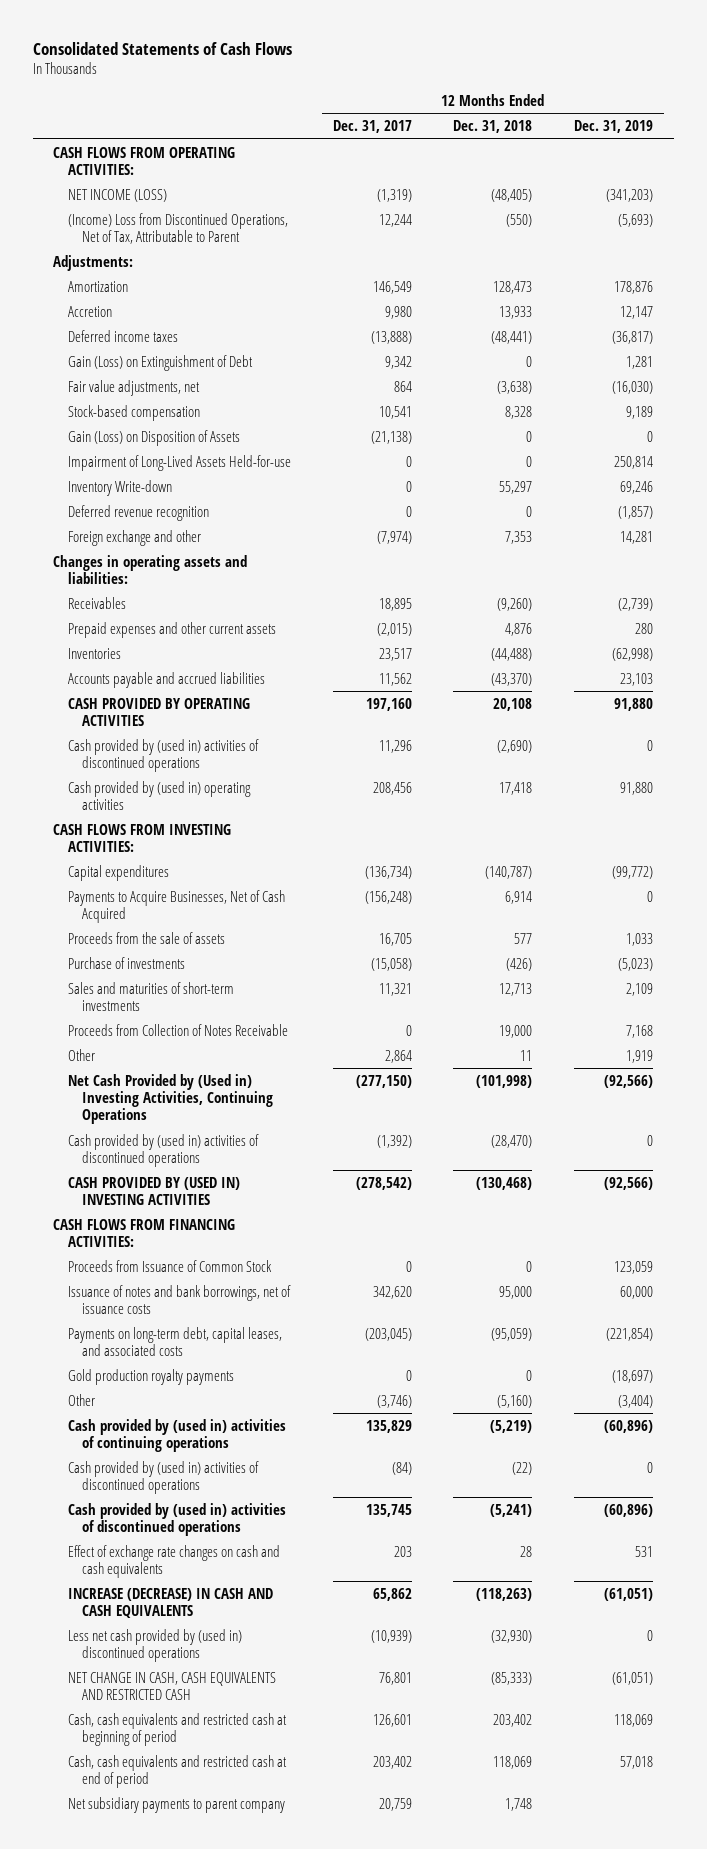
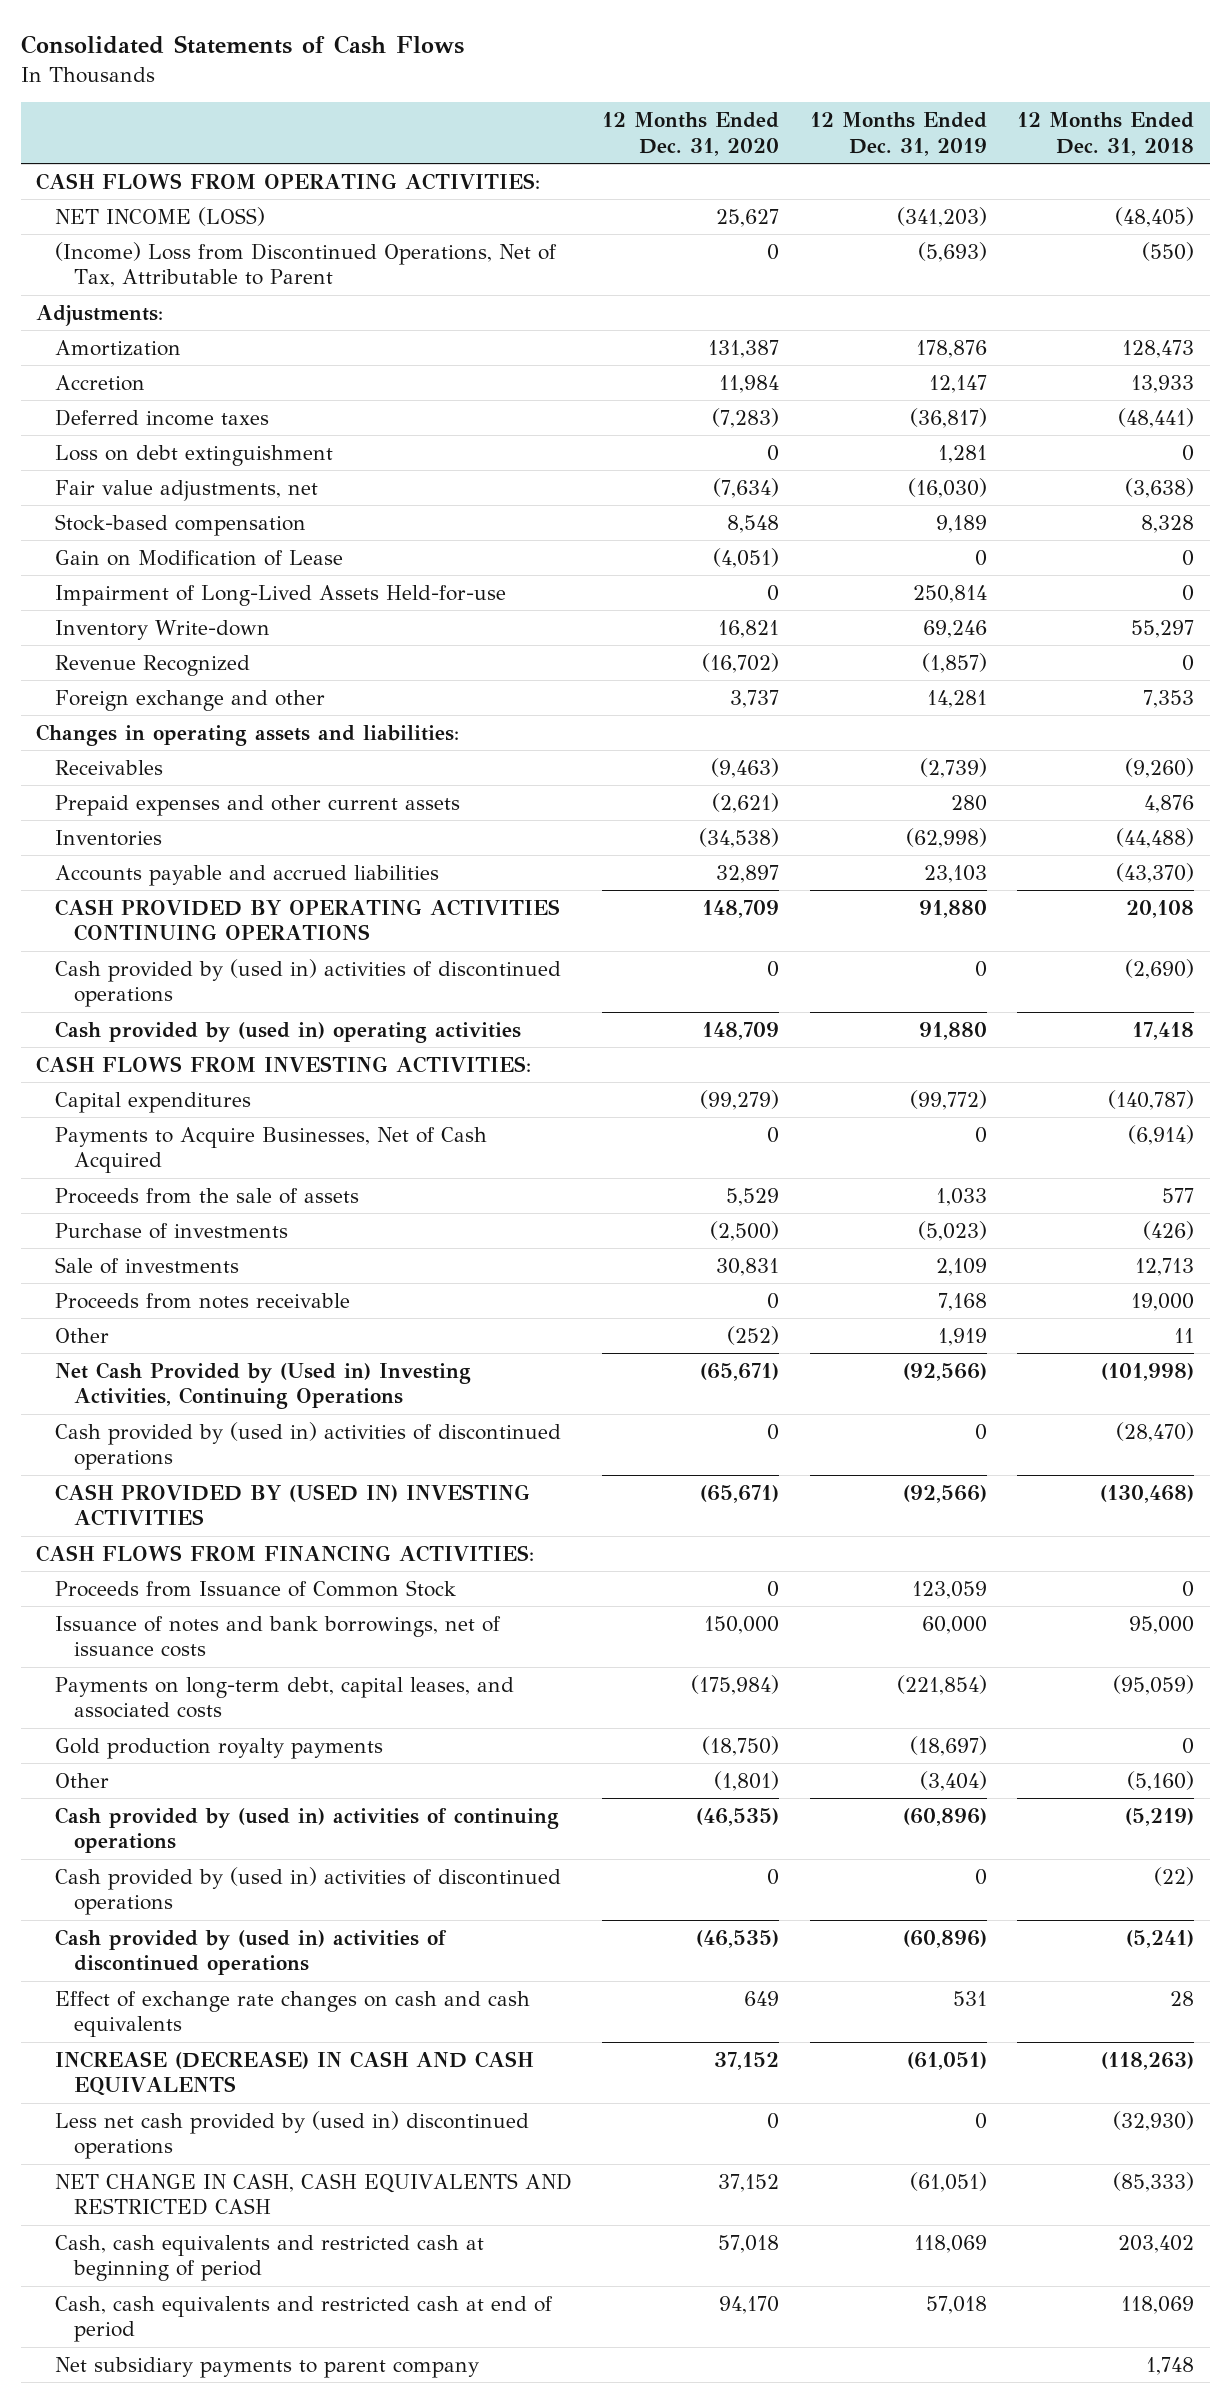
- | 12 Months Ended Dec. 31, 2017 | 12 Months Ended Dec. 31, 2018 | 12 Months Ended Dec. 31, 2019
+ | 12 Months Ended Dec. 31, 2020 | 12 Months Ended Dec. 31, 2019 | 12 Months Ended Dec. 31, 2018
- Gain (Loss) on Extinguishment of Debt | 9,342 | 0 | 1,281
+ Loss on debt extinguishment | 0 | 1,281 | 0
- Gain (Loss) on Disposition of Assets | (21,138) | 0 | 0
+ Gain on Modification of Lease | (4,051) | 0 | 0
- Deferred revenue recognition | 0 | 0 | (1,857)
+ Revenue Recognized | (16,702) | (1,857) | 0
- CASH PROVIDED BY OPERATING ACTIVITIES | 197,160 | 20,108 | 91,880
+ CASH PROVIDED BY OPERATING ACTIVITIES CONTINUING OPERATIONS | 148,709 | 91,880 | 20,108
- Payments to Acquire Businesses, Net of Cash Acquired | (156,248) | 6,914 | 0
+ Payments to Acquire Businesses, Net of Cash Acquired | 0 | 0 | (6,914)
- Sales and maturities of short-term investments | 11,321 | 12,713 | 2,109
- Proceeds from Collection of Notes Receivable | 0 | 19,000 | 7,168
+ Sale of investments | 30,831 | 2,109 | 12,713
+ Proceeds from notes receivable | 0 | 7,168 | 19,000

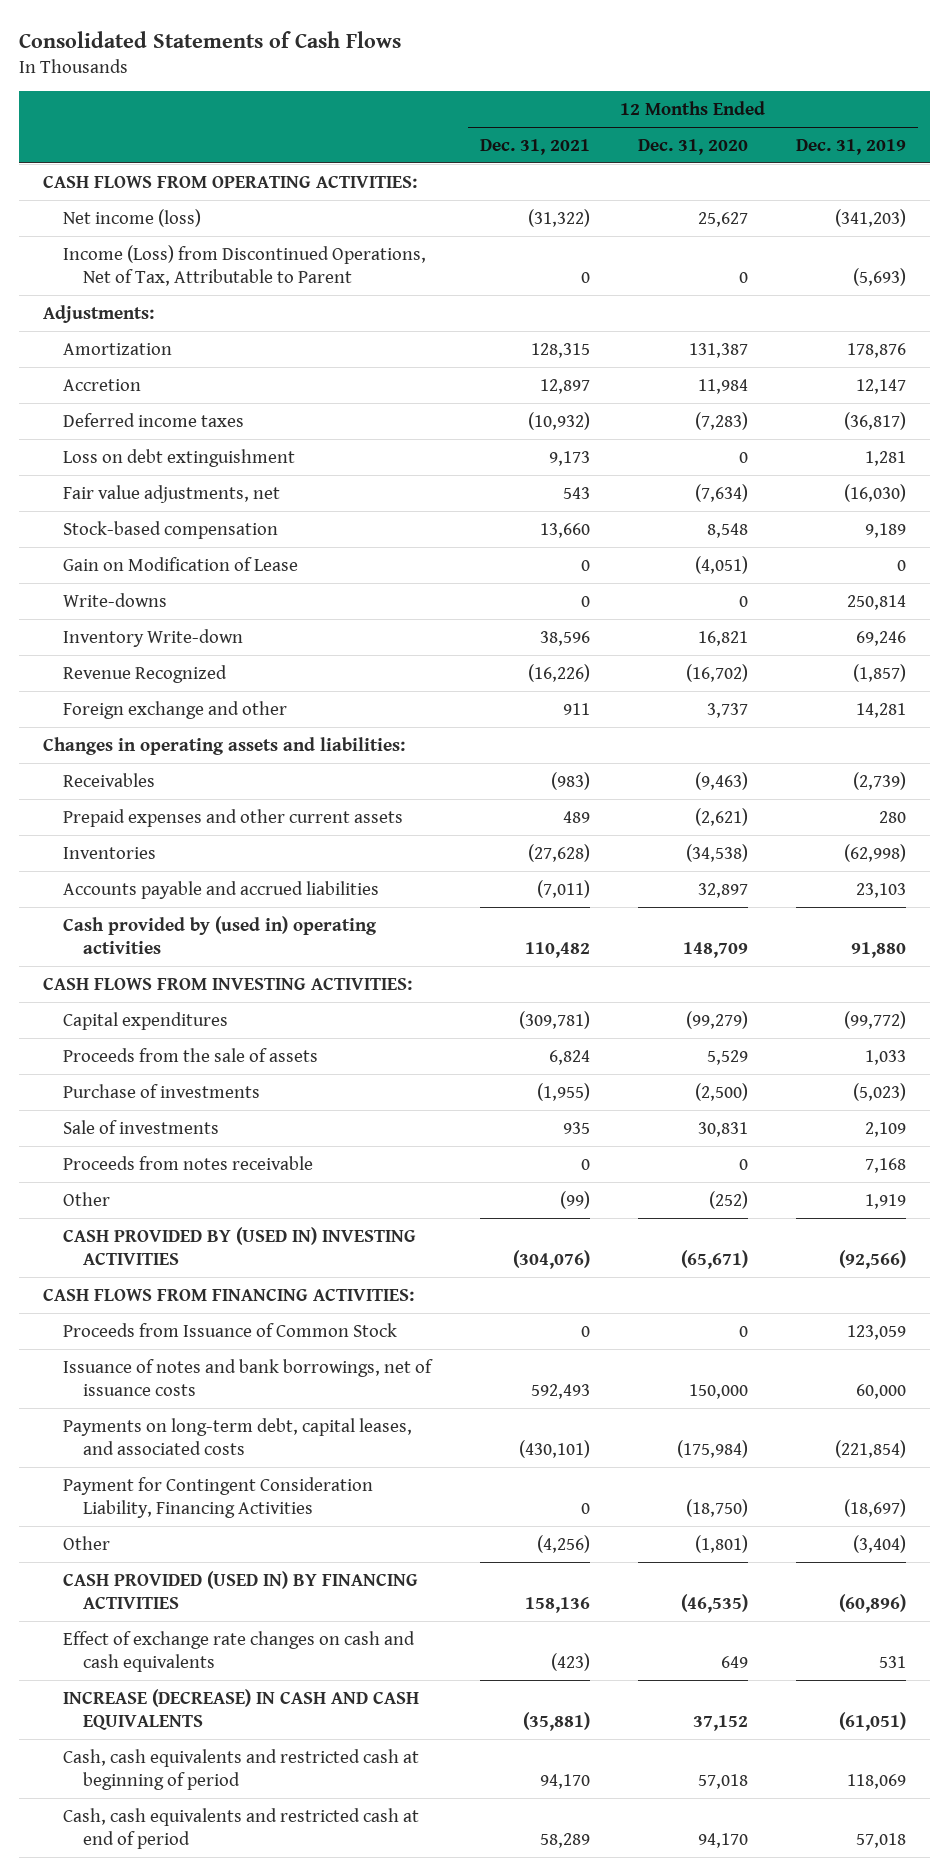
- | 12 Months Ended Dec. 31, 2020 | 12 Months Ended Dec. 31, 2019 | 12 Months Ended Dec. 31, 2018
+ | 12 Months Ended Dec. 31, 2021 | 12 Months Ended Dec. 31, 2020 | 12 Months Ended Dec. 31, 2019
- NET INCOME (LOSS) | 25,627 | (341,203) | (48,405)
- (Income) Loss from Discontinued Operations, Net of Tax, Attributable to Parent | 0 | (5,693) | (550)
+ Net income (loss) | (31,322) | 25,627 | (341,203)
+ Income (Loss) from Discontinued Operations, Net of Tax, Attributable to Parent | 0 | 0 | (5,693)
- Impairment of Long-Lived Assets Held-for-use | 0 | 250,814 | 0
+ Write-downs | 0 | 0 | 250,814
- CASH PROVIDED BY OPERATING ACTIVITIES CONTINUING OPERATIONS | 148,709 | 91,880 | 20,108
- Cash provided by (used in) activities of discontinued operations | 0 | 0 | (2,690)
- Payments to Acquire Businesses, Net of Cash Acquired | 0 | 0 | (6,914)
- Net Cash Provided by (Used in) Investing Activities, Continuing Operations | (65,671) | (92,566) | (101,998)
- Cash provided by (used in) activities of discontinued operations | 0 | 0 | (28,470)
- Gold production royalty payments | (18,750) | (18,697) | 0
+ Payment for Contingent Consideration Liability, Financing Activities | 0 | (18,750) | (18,697)
- Cash provided by (used in) activities of continuing operations | (46,535) | (60,896) | (5,219)
- Cash provided by (used in) activities of discontinued operations | 0 | 0 | (22)
- Cash provided by (used in) activities of discontinued operations | (46,535) | (60,896) | (5,241)
+ CASH PROVIDED (USED IN) BY FINANCING ACTIVITIES | 158,136 | (46,535) | (60,896)
- Less net cash provided by (used in) discontinued operations | 0 | 0 | (32,930)
- NET CHANGE IN CASH, CASH EQUIVALENTS AND RESTRICTED CASH | 37,152 | (61,051) | (85,333)
- Net subsidiary payments to parent company | | | 1,748

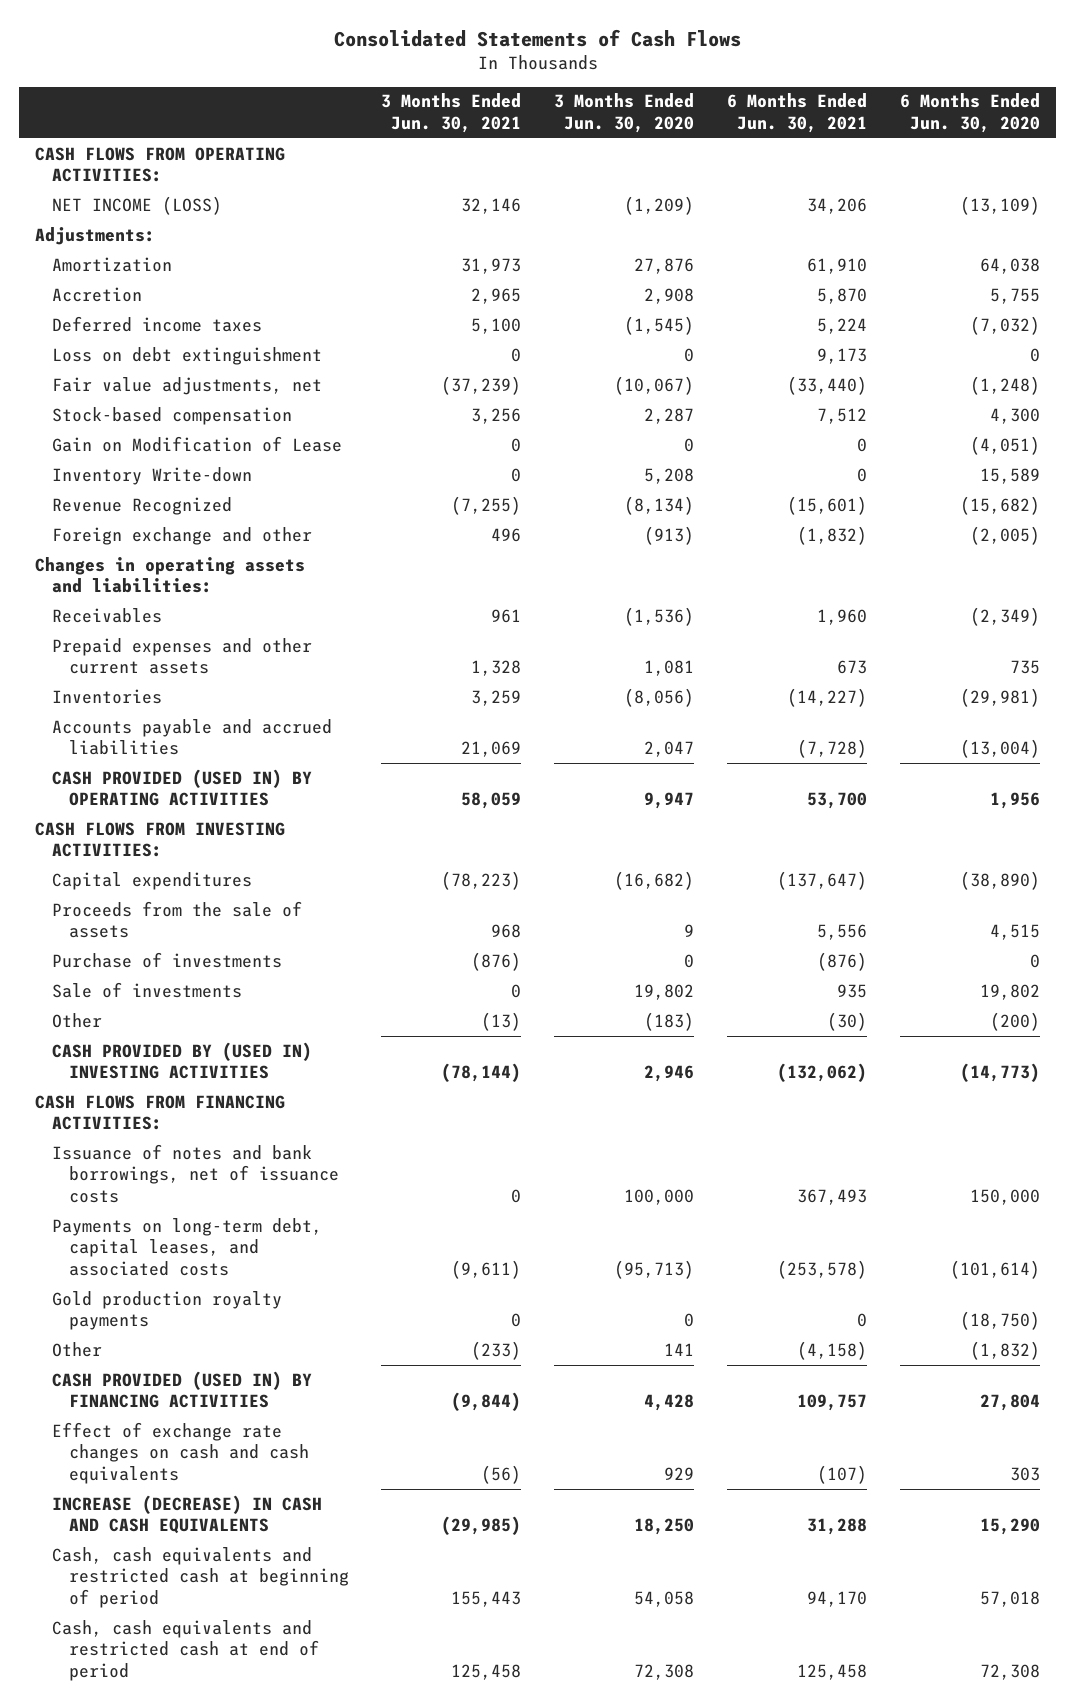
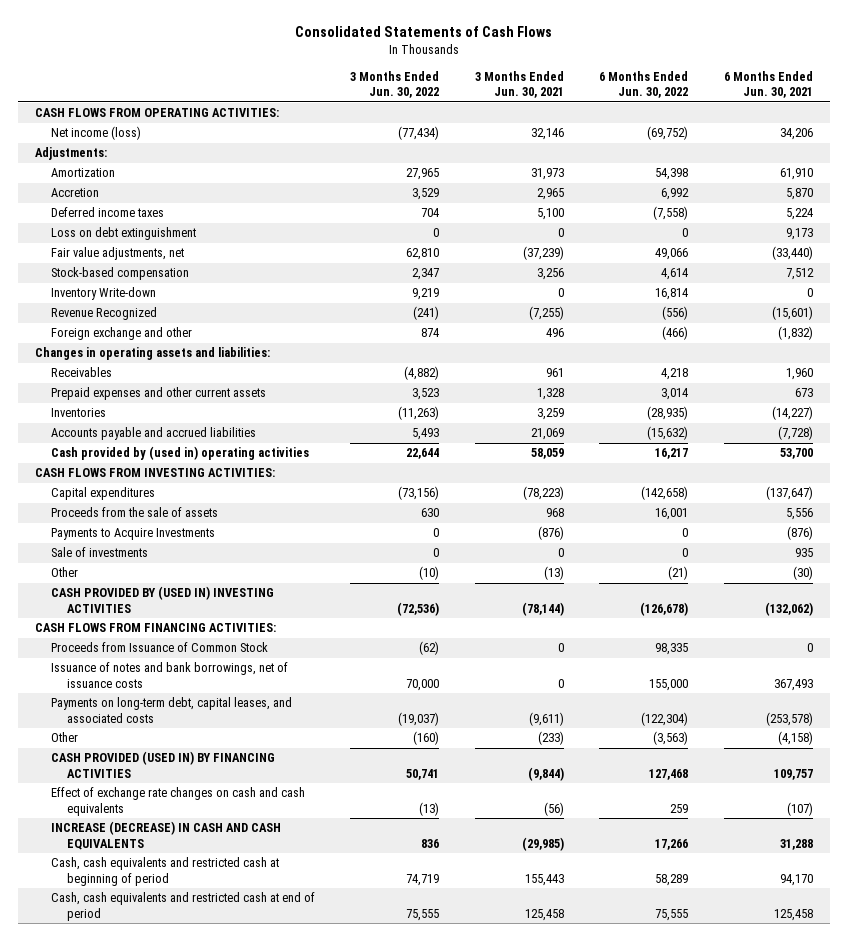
- | 3 Months Ended Jun. 30, 2021 | 3 Months Ended Jun. 30, 2020 | 6 Months Ended Jun. 30, 2021 | 6 Months Ended Jun. 30, 2020
+ | 3 Months Ended Jun. 30, 2022 | 3 Months Ended Jun. 30, 2021 | 6 Months Ended Jun. 30, 2022 | 6 Months Ended Jun. 30, 2021
- NET INCOME (LOSS) | 32,146 | (1,209) | 34,206 | (13,109)
+ Net income (loss) | (77,434) | 32,146 | (69,752) | 34,206
- Gain on Modification of Lease | 0 | 0 | 0 | (4,051)
- CASH PROVIDED (USED IN) BY OPERATING ACTIVITIES | 58,059 | 9,947 | 53,700 | 1,956
+ Cash provided by (used in) operating activities | 22,644 | 58,059 | 16,217 | 53,700
- Purchase of investments | (876) | 0 | (876) | 0
+ Payments to Acquire Investments | 0 | (876) | 0 | (876)
+ Proceeds from Issuance of Common Stock | (62) | 0 | 98,335 | 0
- Gold production royalty payments | 0 | 0 | 0 | (18,750)

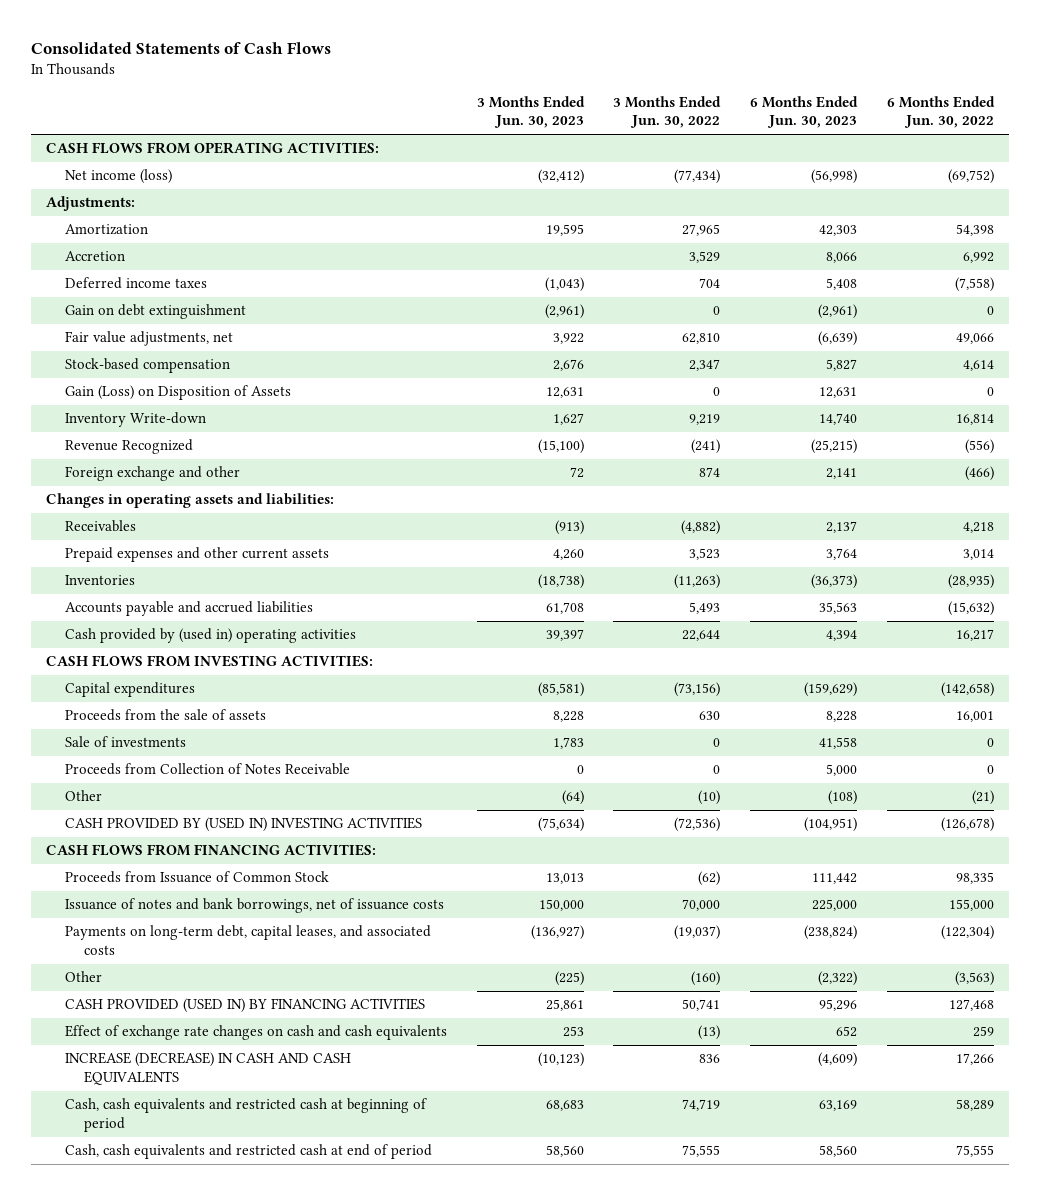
- | 3 Months Ended Jun. 30, 2022 | 3 Months Ended Jun. 30, 2021 | 6 Months Ended Jun. 30, 2022 | 6 Months Ended Jun. 30, 2021
+ | 3 Months Ended Jun. 30, 2023 | 3 Months Ended Jun. 30, 2022 | 6 Months Ended Jun. 30, 2023 | 6 Months Ended Jun. 30, 2022
- Loss on debt extinguishment | 0 | 0 | 0 | 9,173
+ Gain on debt extinguishment | (2,961) | 0 | (2,961) | 0
+ Gain (Loss) on Disposition of Assets | 12,631 | 0 | 12,631 | 0
- Payments to Acquire Investments | 0 | (876) | 0 | (876)
+ Proceeds from Collection of Notes Receivable | 0 | 0 | 5,000 | 0

